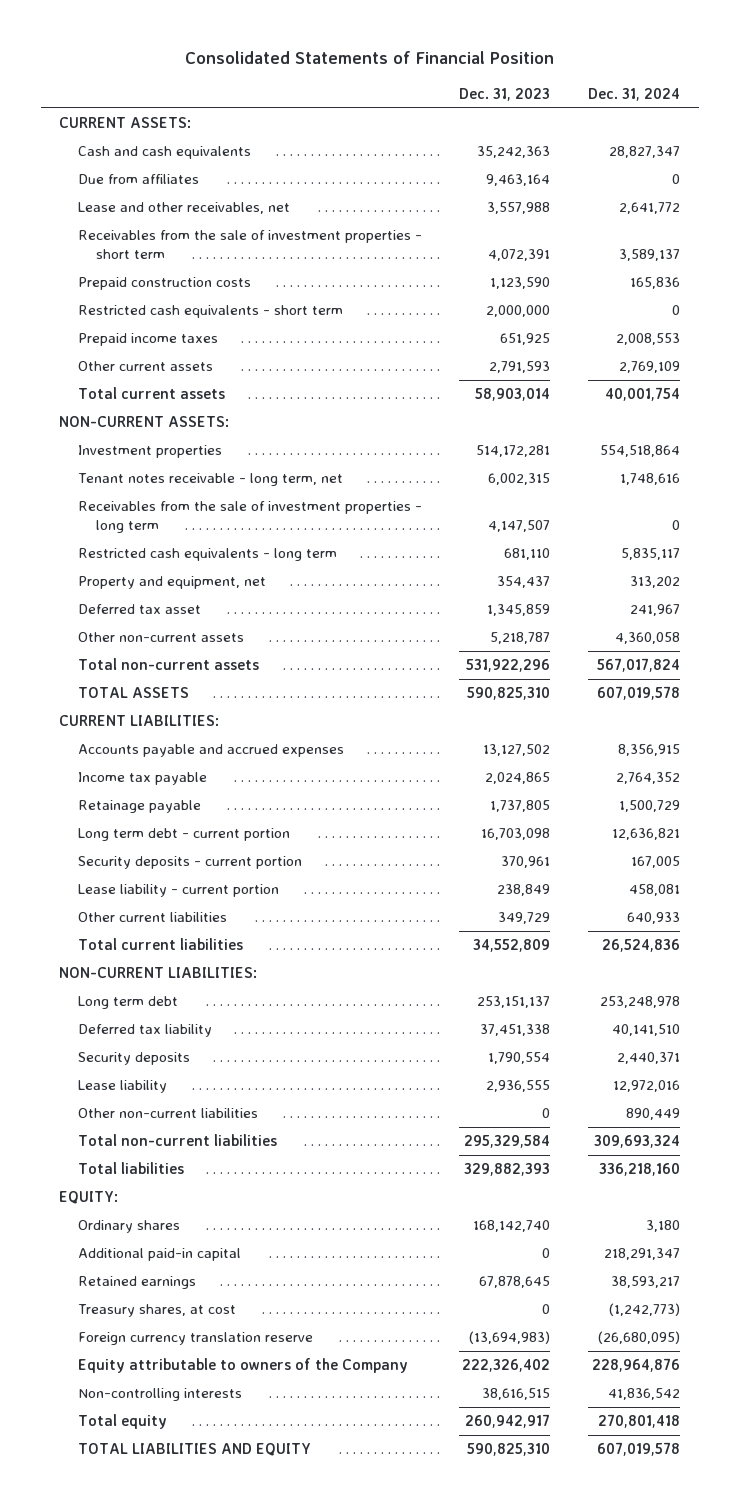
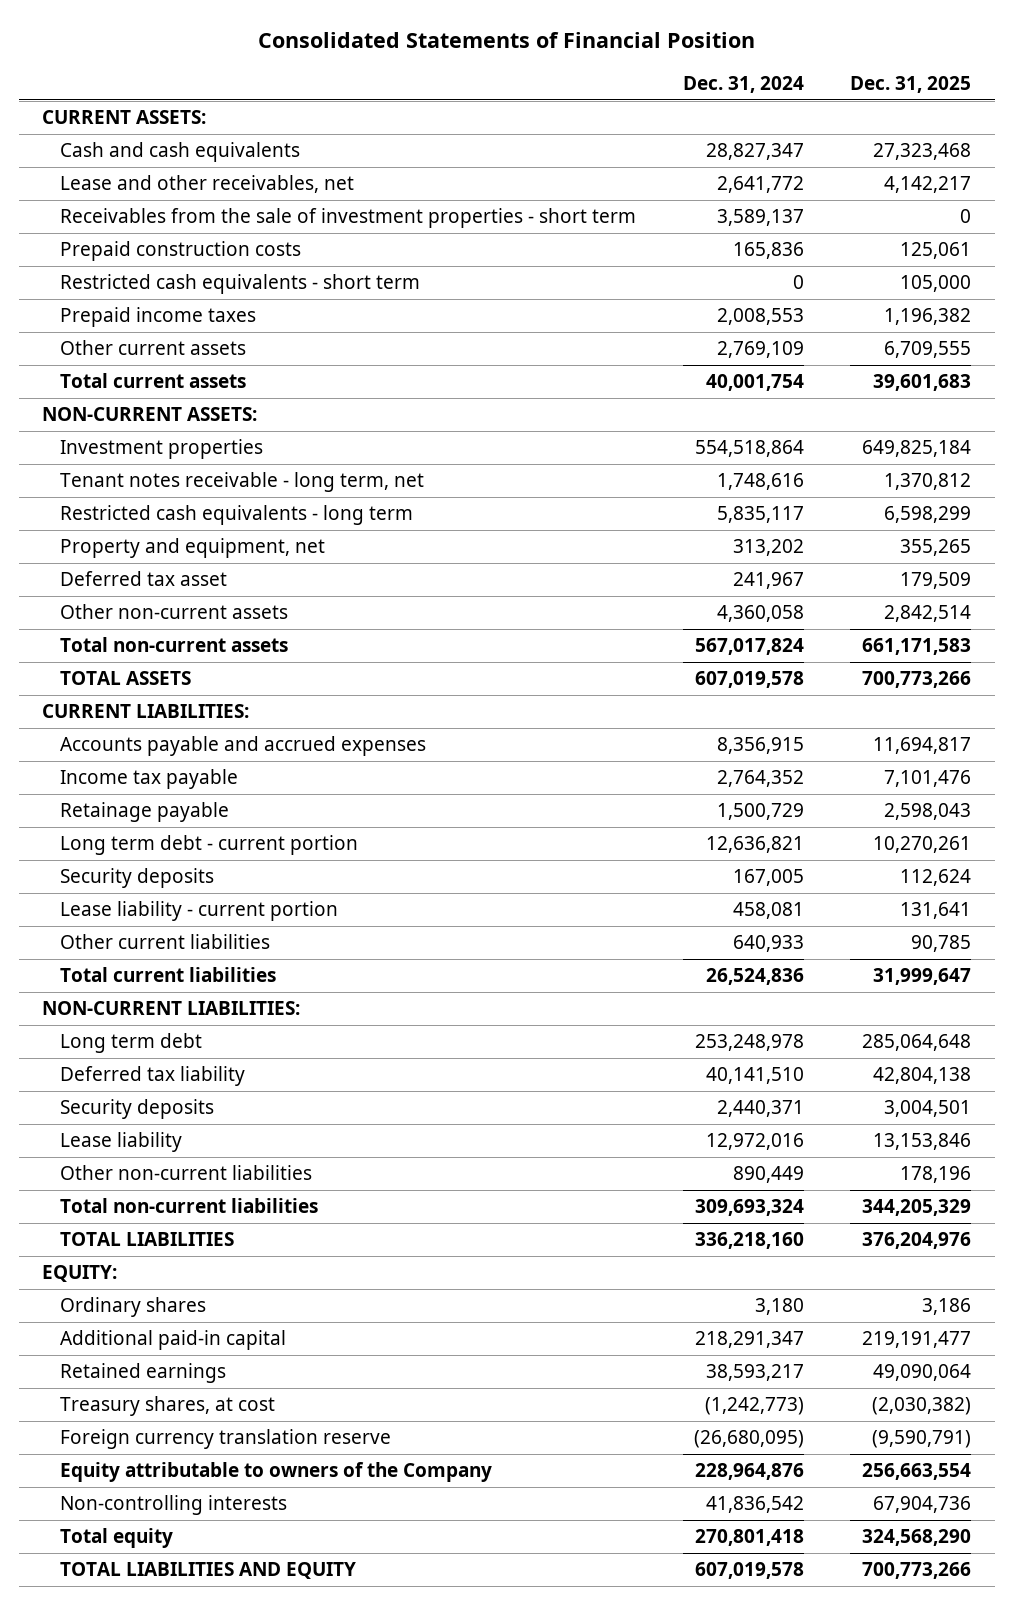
- | Dec. 31, 2023 | Dec. 31, 2024
+ | Dec. 31, 2024 | Dec. 31, 2025
- Due from affiliates | 9,463,164 | 0
- Receivables from the sale of investment properties - long term | 4,147,507 | 0
- Security deposits - current portion | 370,961 | 167,005
+ Security deposits | 167,005 | 112,624
- Total liabilities | 329,882,393 | 336,218,160
+ TOTAL LIABILITIES | 336,218,160 | 376,204,976

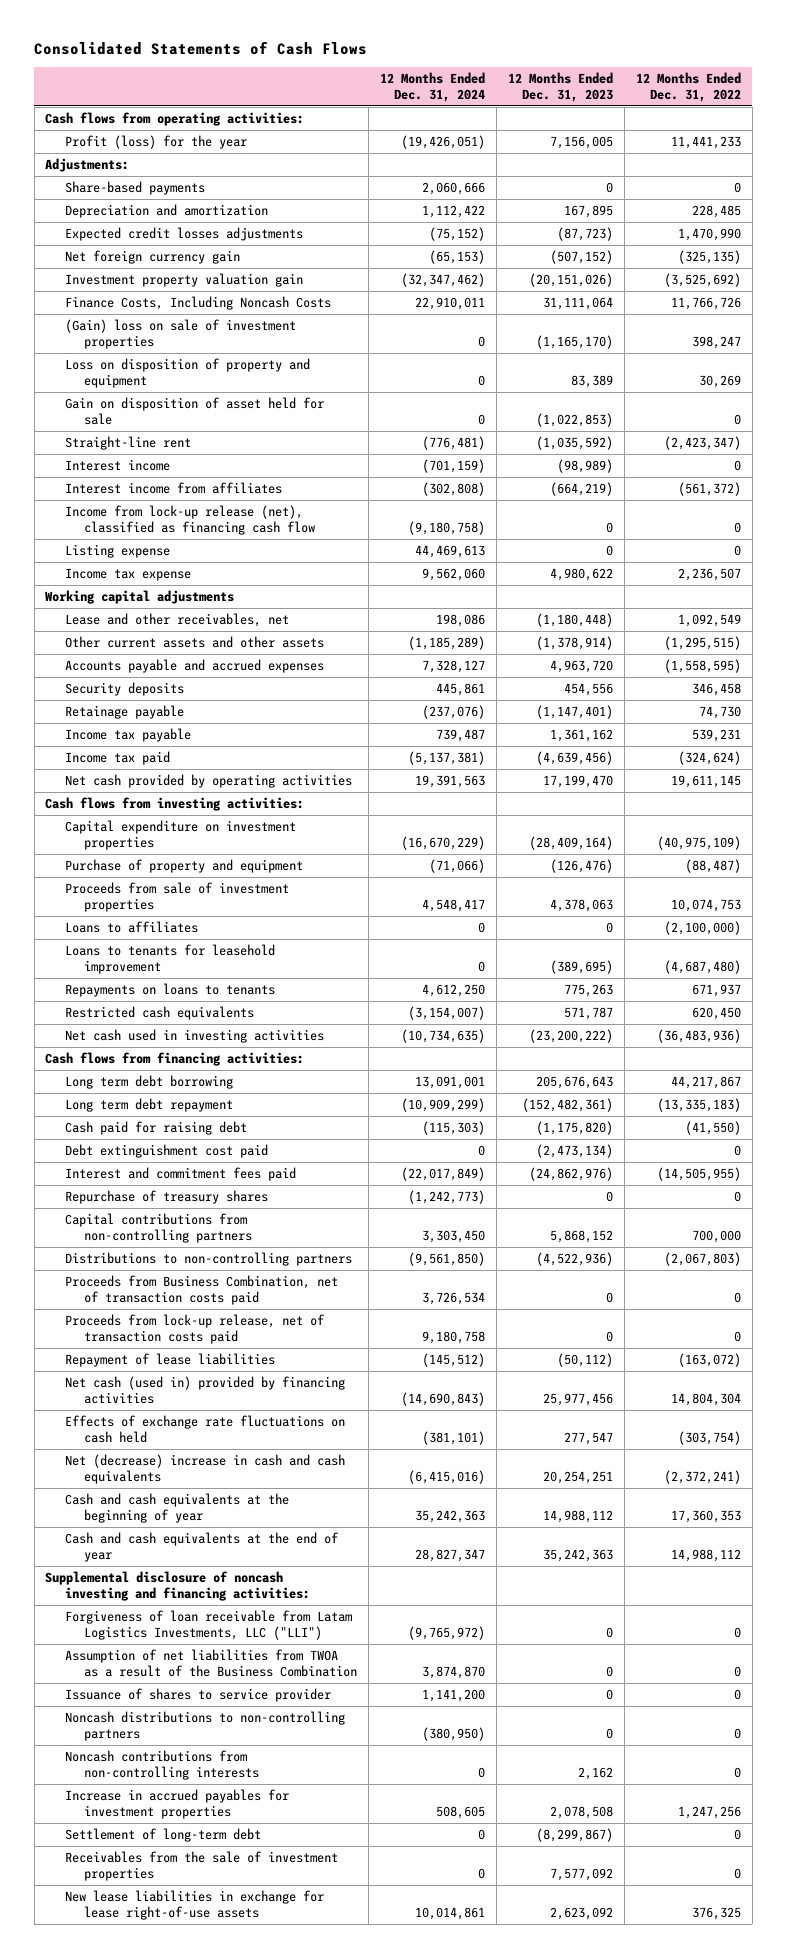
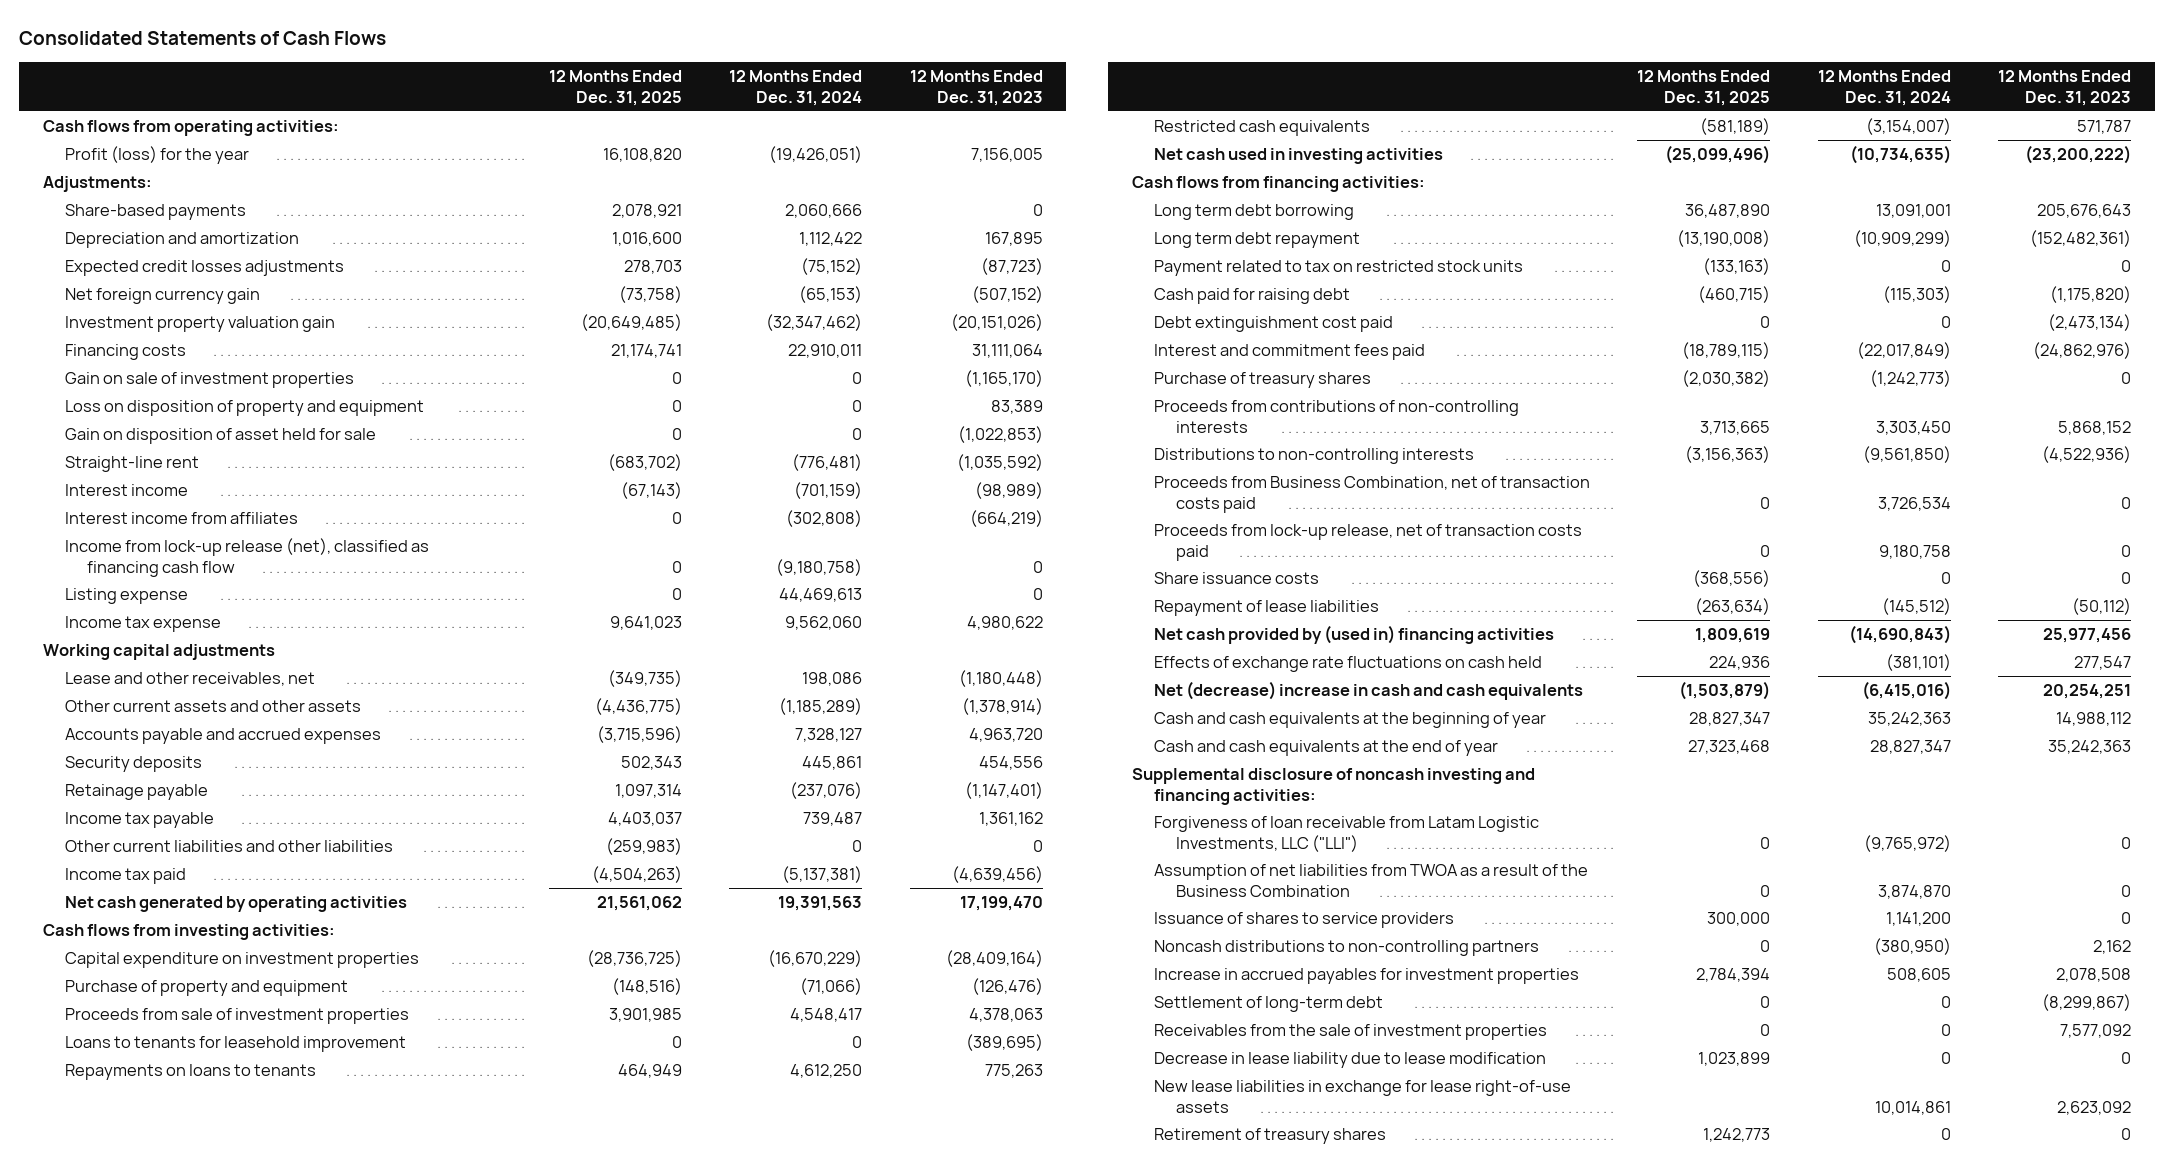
- | 12 Months Ended Dec. 31, 2024 | 12 Months Ended Dec. 31, 2023 | 12 Months Ended Dec. 31, 2022
+ | 12 Months Ended Dec. 31, 2025 | 12 Months Ended Dec. 31, 2024 | 12 Months Ended Dec. 31, 2023
- Finance Costs, Including Noncash Costs | 22,910,011 | 31,111,064 | 11,766,726
- (Gain) loss on sale of investment properties | 0 | (1,165,170) | 398,247
+ Financing costs | 21,174,741 | 22,910,011 | 31,111,064
+ Gain on sale of investment properties | 0 | 0 | (1,165,170)
+ Other current liabilities and other liabilities | (259,983) | 0 | 0
- Net cash provided by operating activities | 19,391,563 | 17,199,470 | 19,611,145
+ Net cash generated by operating activities | 21,561,062 | 19,391,563 | 17,199,470
- Loans to affiliates | 0 | 0 | (2,100,000)
+ Payment related to tax on restricted stock units | (133,163) | 0 | 0
- Repurchase of treasury shares | (1,242,773) | 0 | 0
- Capital contributions from non-controlling partners | 3,303,450 | 5,868,152 | 700,000
- Distributions to non-controlling partners | (9,561,850) | (4,522,936) | (2,067,803)
+ Purchase of treasury shares | (2,030,382) | (1,242,773) | 0
+ Proceeds from contributions of non-controlling interests | 3,713,665 | 3,303,450 | 5,868,152
+ Distributions to non-controlling interests | (3,156,363) | (9,561,850) | (4,522,936)
+ Share issuance costs | (368,556) | 0 | 0
- Net cash (used in) provided by financing activities | (14,690,843) | 25,977,456 | 14,804,304
+ Net cash provided by (used in) financing activities | 1,809,619 | (14,690,843) | 25,977,456
- Forgiveness of loan receivable from Latam Logistics Investments, LLC ("LLI") | (9,765,972) | 0 | 0
+ Forgiveness of loan receivable from Latam Logistic Investments, LLC ("LLI") | 0 | (9,765,972) | 0
- Issuance of shares to service provider | 1,141,200 | 0 | 0
- Noncash distributions to non-controlling partners | (380,950) | 0 | 0
- Noncash contributions from non-controlling interests | 0 | 2,162 | 0
+ Issuance of shares to service providers | 300,000 | 1,141,200 | 0
+ Noncash distributions to non-controlling partners | 0 | (380,950) | 2,162
+ Decrease in lease liability due to lease modification | 1,023,899 | 0 | 0
+ Retirement of treasury shares | 1,242,773 | 0 | 0

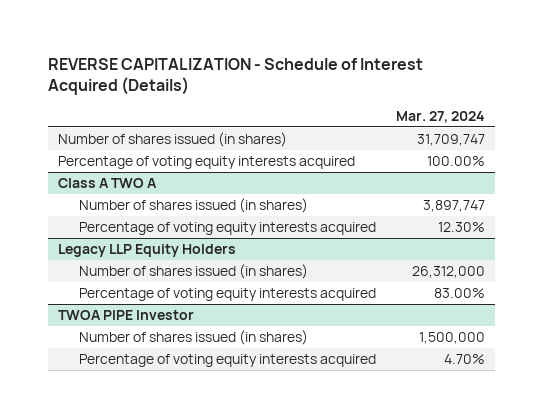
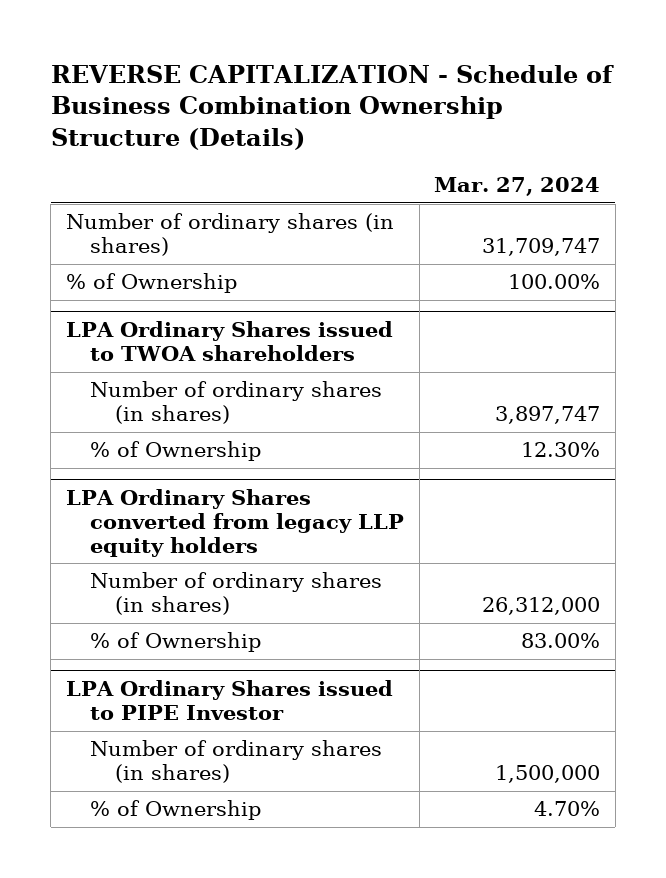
- REVERSE CAPITALIZATION - Schedule of Interest Acquired (Details)
+ REVERSE CAPITALIZATION - Schedule of Business Combination Ownership Structure (Details)
- Number of shares issued (in shares) | 31,709,747
- Percentage of voting equity interests acquired | 100.00%
- Class A TWO A
- Number of shares issued (in shares) | 3,897,747
- Percentage of voting equity interests acquired | 12.30%
- Legacy LLP Equity Holders
- Number of shares issued (in shares) | 26,312,000
- Percentage of voting equity interests acquired | 83.00%
- TWOA PIPE Investor
- Number of shares issued (in shares) | 1,500,000
- Percentage of voting equity interests acquired | 4.70%
+ Number of ordinary shares (in shares) | 31,709,747
+ % of Ownership | 100.00%
+ LPA Ordinary Shares issued to TWOA shareholders
+ Number of ordinary shares (in shares) | 3,897,747
+ % of Ownership | 12.30%
+ LPA Ordinary Shares converted from legacy LLP equity holders
+ Number of ordinary shares (in shares) | 26,312,000
+ % of Ownership | 83.00%
+ LPA Ordinary Shares issued to PIPE Investor
+ Number of ordinary shares (in shares) | 1,500,000
+ % of Ownership | 4.70%

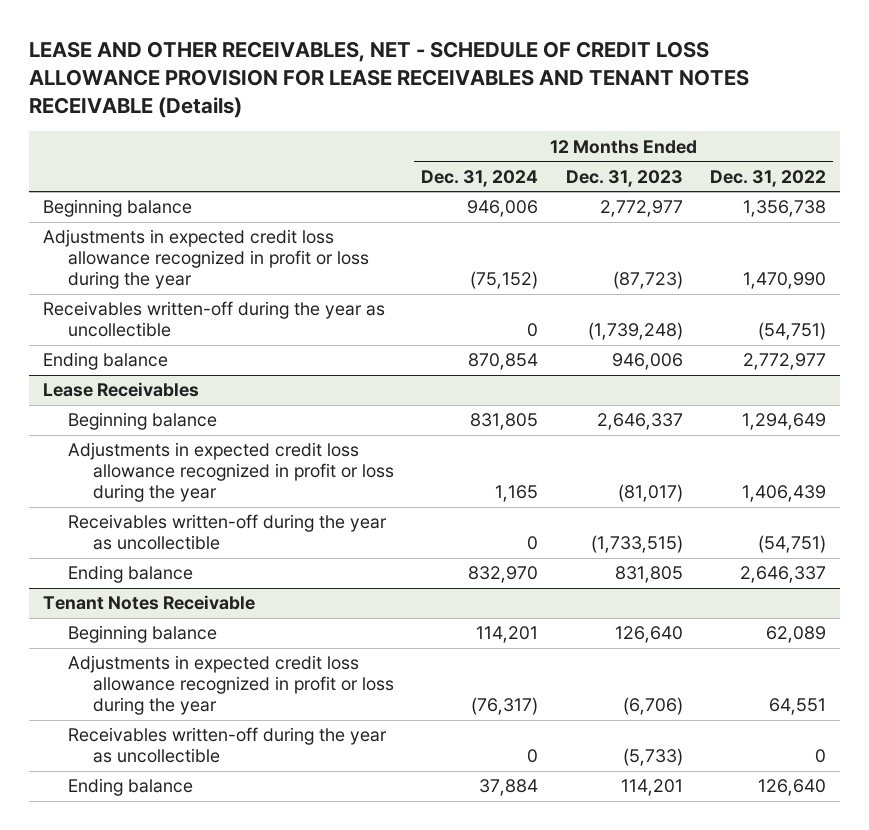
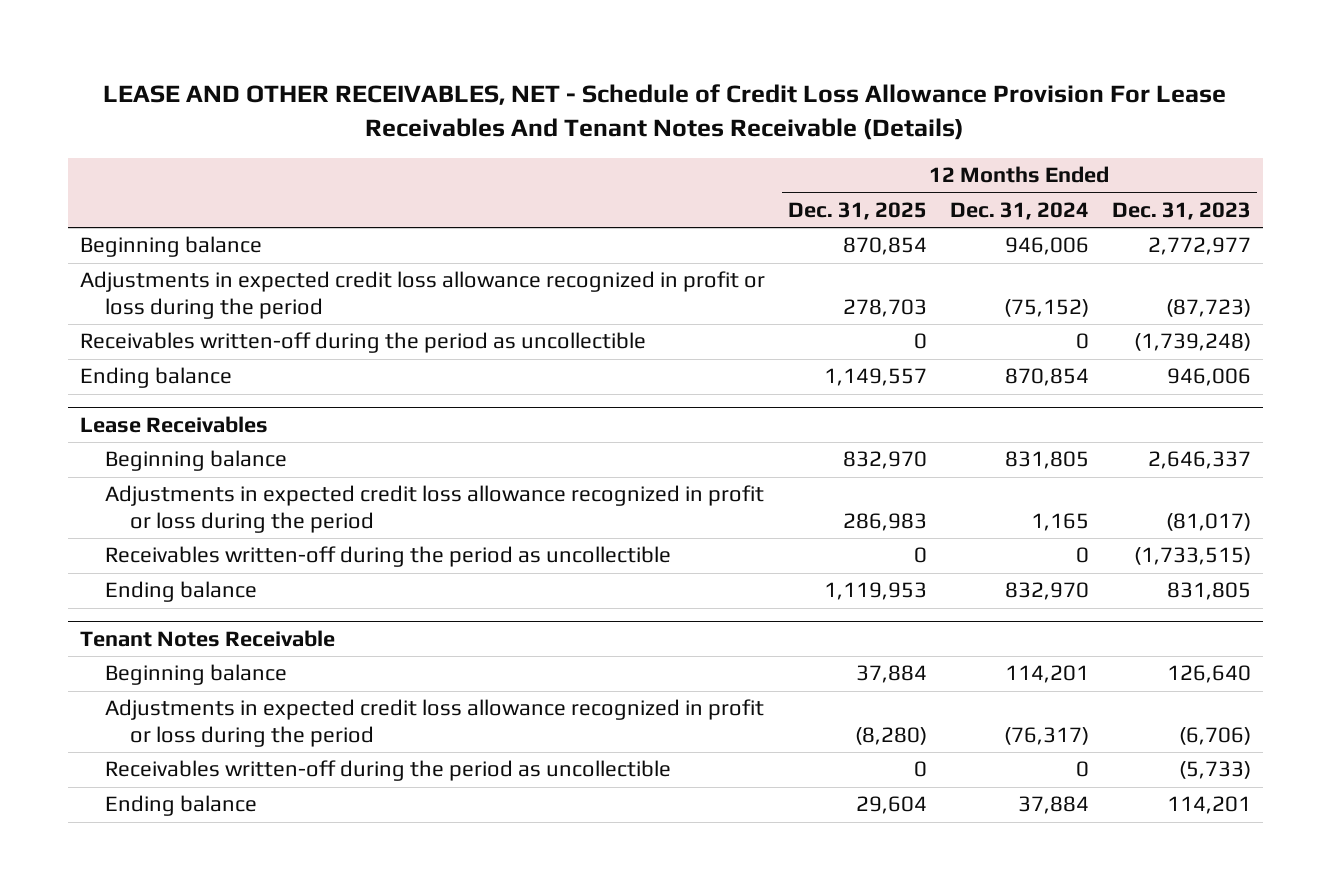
- LEASE AND OTHER RECEIVABLES, NET - SCHEDULE OF CREDIT LOSS ALLOWANCE PROVISION FOR LEASE RECEIVABLES AND TENANT NOTES RECEIVABLE (Details)
+ LEASE AND OTHER RECEIVABLES, NET - Schedule of Credit Loss Allowance Provision For Lease Receivables And Tenant Notes Receivable (Details)
- | 12 Months Ended Dec. 31, 2024 | 12 Months Ended Dec. 31, 2023 | 12 Months Ended Dec. 31, 2022
+ | 12 Months Ended Dec. 31, 2025 | 12 Months Ended Dec. 31, 2024 | 12 Months Ended Dec. 31, 2023
- Adjustments in expected credit loss allowance recognized in profit or loss during the year | (75,152) | (87,723) | 1,470,990
- Receivables written-off during the year as uncollectible | 0 | (1,739,248) | (54,751)
+ Adjustments in expected credit loss allowance recognized in profit or loss during the period | 278,703 | (75,152) | (87,723)
+ Receivables written-off during the period as uncollectible | 0 | 0 | (1,739,248)
@ Lease Receivables
- Adjustments in expected credit loss allowance recognized in profit or loss during the year | 1,165 | (81,017) | 1,406,439
- Receivables written-off during the year as uncollectible | 0 | (1,733,515) | (54,751)
+ Adjustments in expected credit loss allowance recognized in profit or loss during the period | 286,983 | 1,165 | (81,017)
+ Receivables written-off during the period as uncollectible | 0 | 0 | (1,733,515)
@ Tenant Notes Receivable
- Adjustments in expected credit loss allowance recognized in profit or loss during the year | (76,317) | (6,706) | 64,551
- Receivables written-off during the year as uncollectible | 0 | (5,733) | 0
+ Adjustments in expected credit loss allowance recognized in profit or loss during the period | (8,280) | (76,317) | (6,706)
+ Receivables written-off during the period as uncollectible | 0 | 0 | (5,733)

